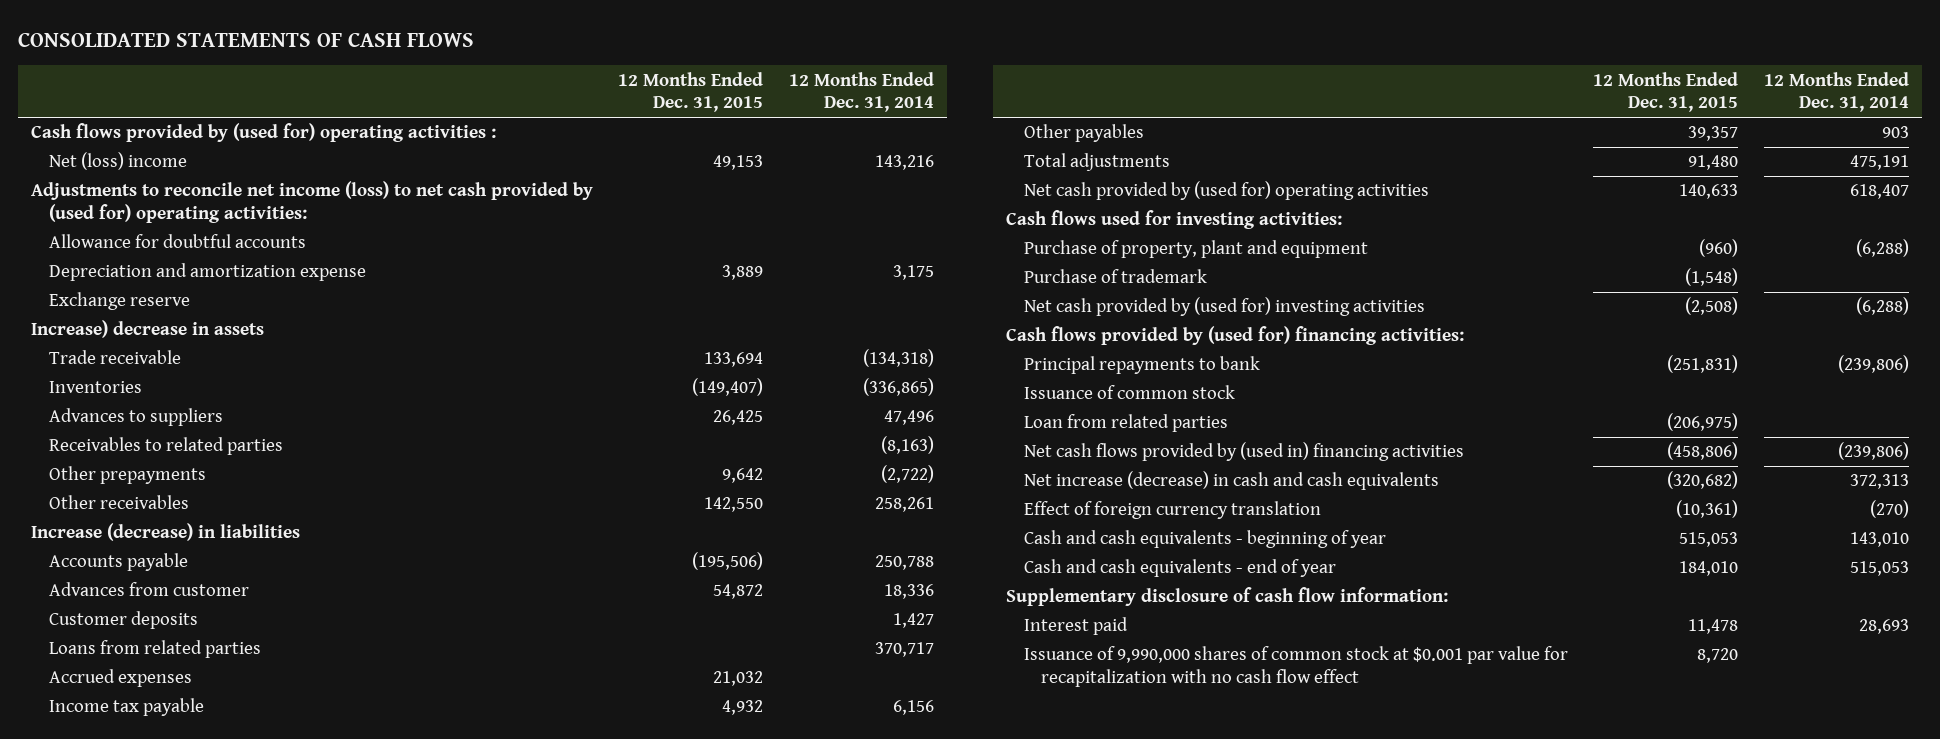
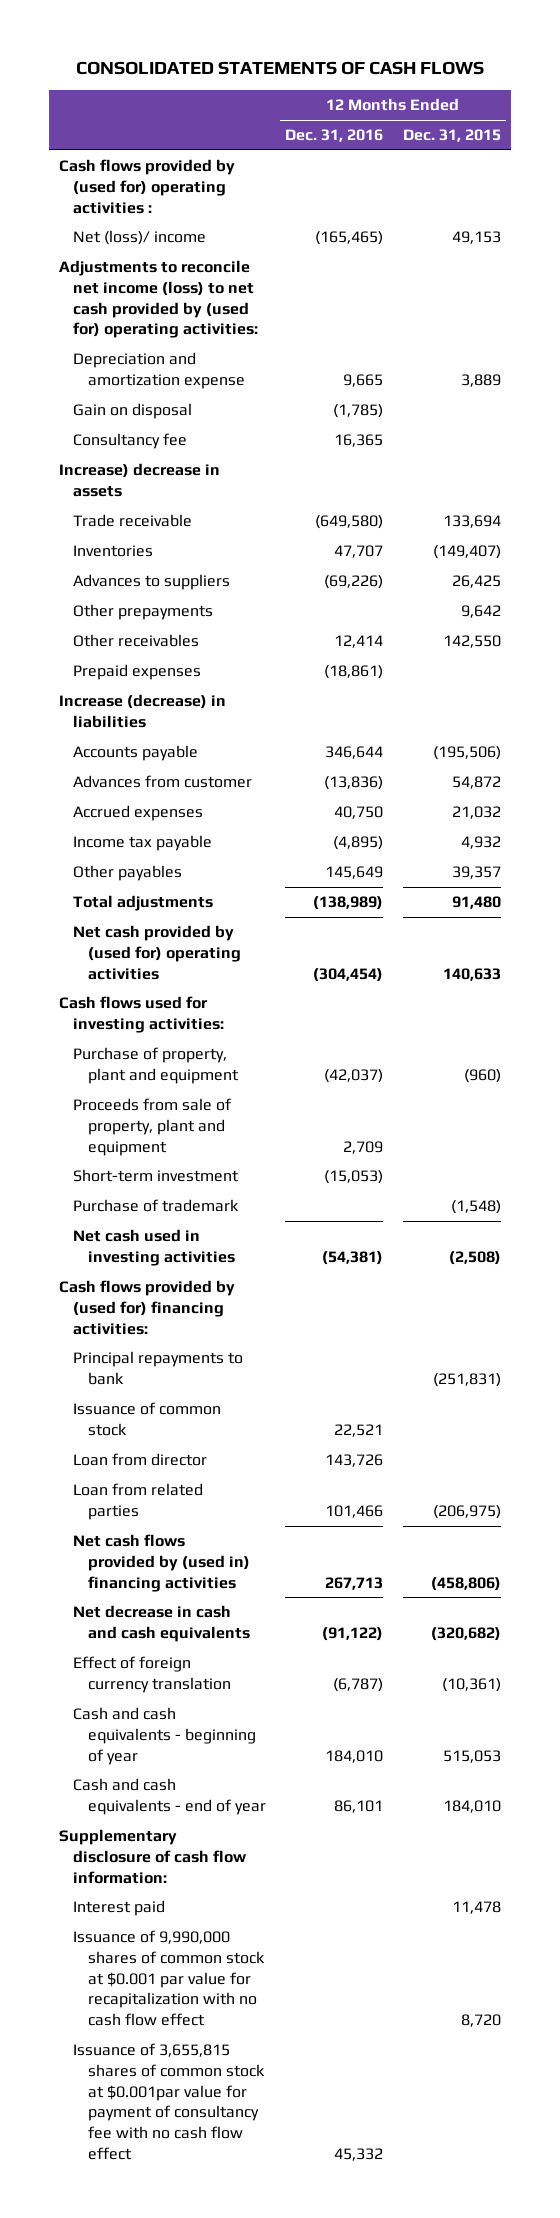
- | 12 Months Ended Dec. 31, 2015 | 12 Months Ended Dec. 31, 2014
+ | 12 Months Ended Dec. 31, 2016 | 12 Months Ended Dec. 31, 2015
- Net (loss) income | 49,153 | 143,216
+ Net (loss)/ income | (165,465) | 49,153
- Allowance for doubtful accounts
- Exchange reserve
+ Gain on disposal | (1,785) |
+ Consultancy fee | 16,365 |
- Receivables to related parties | | (8,163)
+ Prepaid expenses | (18,861) |
- Customer deposits | | 1,427
- Loans from related parties | | 370,717
+ Proceeds from sale of property, plant and equipment | 2,709 |
+ Short-term investment | (15,053) |
- Net cash provided by (used for) investing activities | (2,508) | (6,288)
+ Net cash used in investing activities | (54,381) | (2,508)
+ Loan from director | 143,726 |
- Net increase (decrease) in cash and cash equivalents | (320,682) | 372,313
+ Net decrease in cash and cash equivalents | (91,122) | (320,682)
+ Issuance of 3,655,815 shares of common stock at $0.001par value for payment of consultancy fee with no cash flow effect | 45,332 |

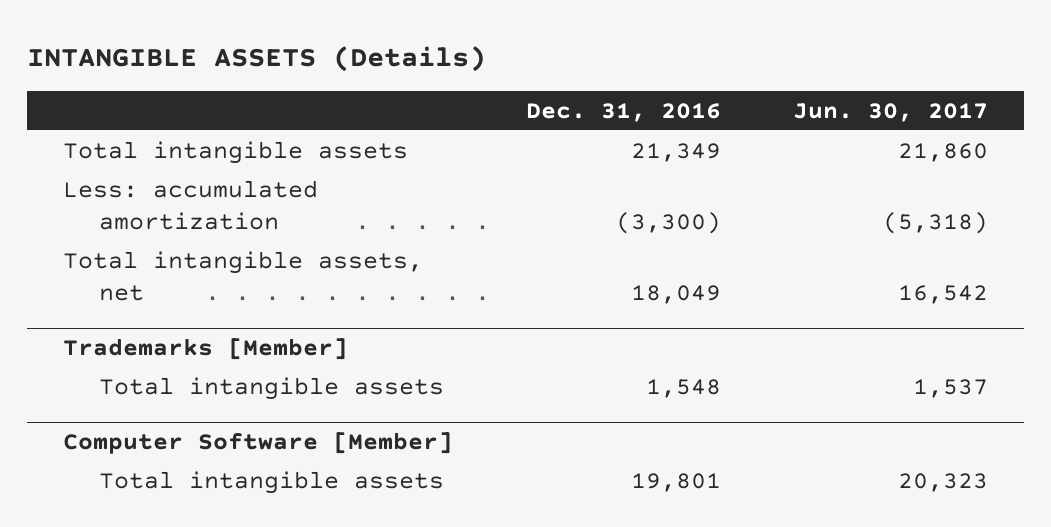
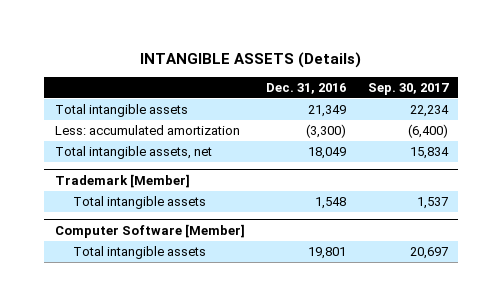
- | Dec. 31, 2016 | Jun. 30, 2017
+ | Dec. 31, 2016 | Sep. 30, 2017
- Trademarks [Member]
+ Trademark [Member]

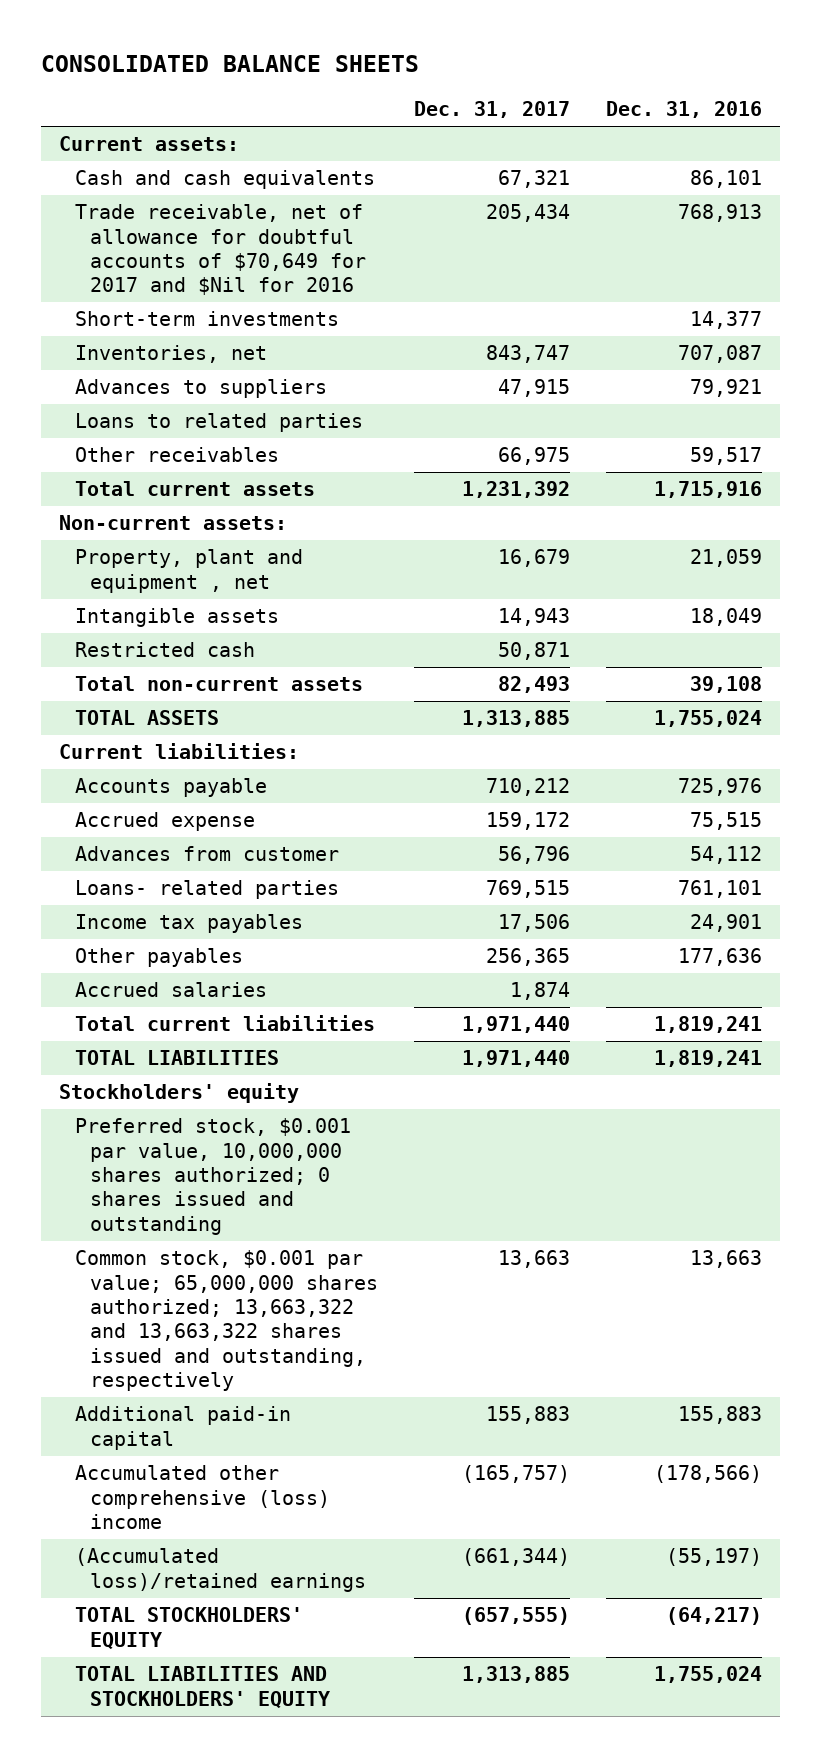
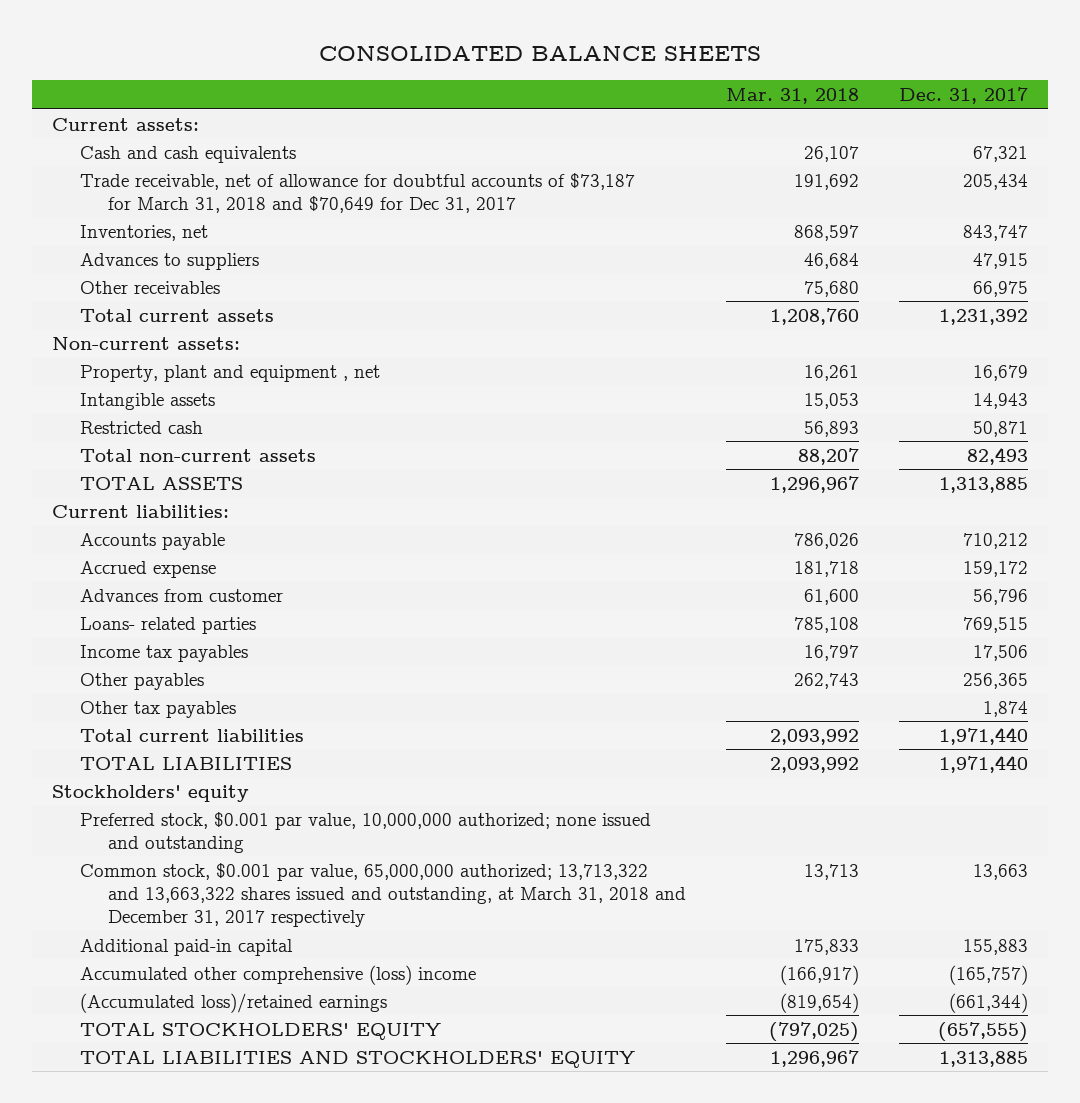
- | Dec. 31, 2017 | Dec. 31, 2016
+ | Mar. 31, 2018 | Dec. 31, 2017
- Trade receivable, net of allowance for doubtful accounts of $70,649 for 2017 and $Nil for 2016 | 205,434 | 768,913
- Short-term investments | | 14,377
+ Trade receivable, net of allowance for doubtful accounts of $73,187 for March 31, 2018 and $70,649 for Dec 31, 2017 | 191,692 | 205,434
- Loans to related parties
- Accrued salaries | 1,874 |
+ Other tax payables | | 1,874
- Preferred stock, $0.001 par value, 10,000,000 shares authorized; 0 shares issued and outstanding
- Common stock, $0.001 par value; 65,000,000 shares authorized; 13,663,322 and 13,663,322 shares issued and outstanding, respectively | 13,663 | 13,663
+ Preferred stock, $0.001 par value, 10,000,000 authorized; none issued and outstanding
+ Common stock, $0.001 par value, 65,000,000 authorized; 13,713,322 and 13,663,322 shares issued and outstanding, at March 31, 2018 and December 31, 2017 respectively | 13,713 | 13,663

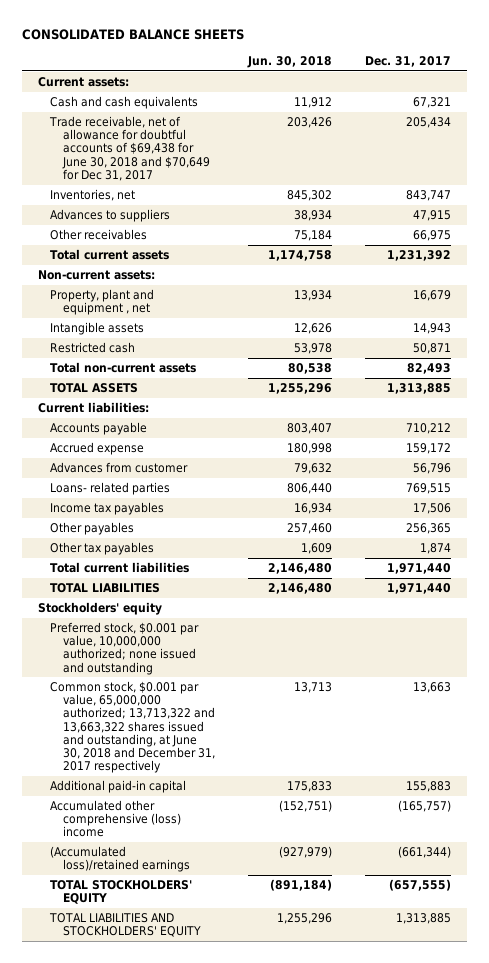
- | Mar. 31, 2018 | Dec. 31, 2017
+ | Jun. 30, 2018 | Dec. 31, 2017
- Trade receivable, net of allowance for doubtful accounts of $73,187 for March 31, 2018 and $70,649 for Dec 31, 2017 | 191,692 | 205,434
+ Trade receivable, net of allowance for doubtful accounts of $69,438 for June 30, 2018 and $70,649 for Dec 31, 2017 | 203,426 | 205,434
- Common stock, $0.001 par value, 65,000,000 authorized; 13,713,322 and 13,663,322 shares issued and outstanding, at March 31, 2018 and December 31, 2017 respectively | 13,713 | 13,663
+ Common stock, $0.001 par value, 65,000,000 authorized; 13,713,322 and 13,663,322 shares issued and outstanding, at June 30, 2018 and December 31, 2017 respectively | 13,713 | 13,663

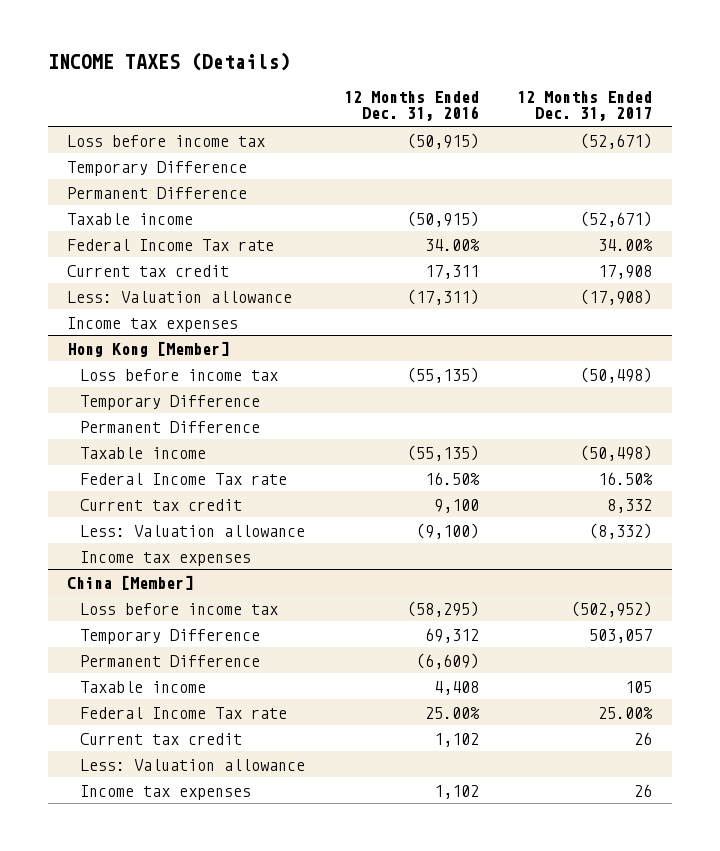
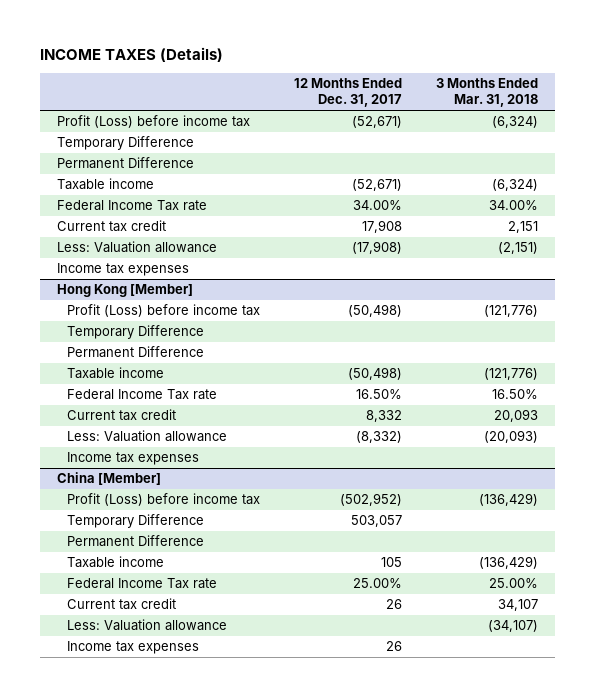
- | 12 Months Ended Dec. 31, 2016 | 12 Months Ended Dec. 31, 2017
+ | 12 Months Ended Dec. 31, 2017 | 3 Months Ended Mar. 31, 2018
- Loss before income tax | (50,915) | (52,671)
+ Profit (Loss) before income tax | (52,671) | (6,324)
@ Hong Kong [Member]
- Loss before income tax | (55,135) | (50,498)
+ Profit (Loss) before income tax | (50,498) | (121,776)
@ China [Member]
- Loss before income tax | (58,295) | (502,952)
+ Profit (Loss) before income tax | (502,952) | (136,429)

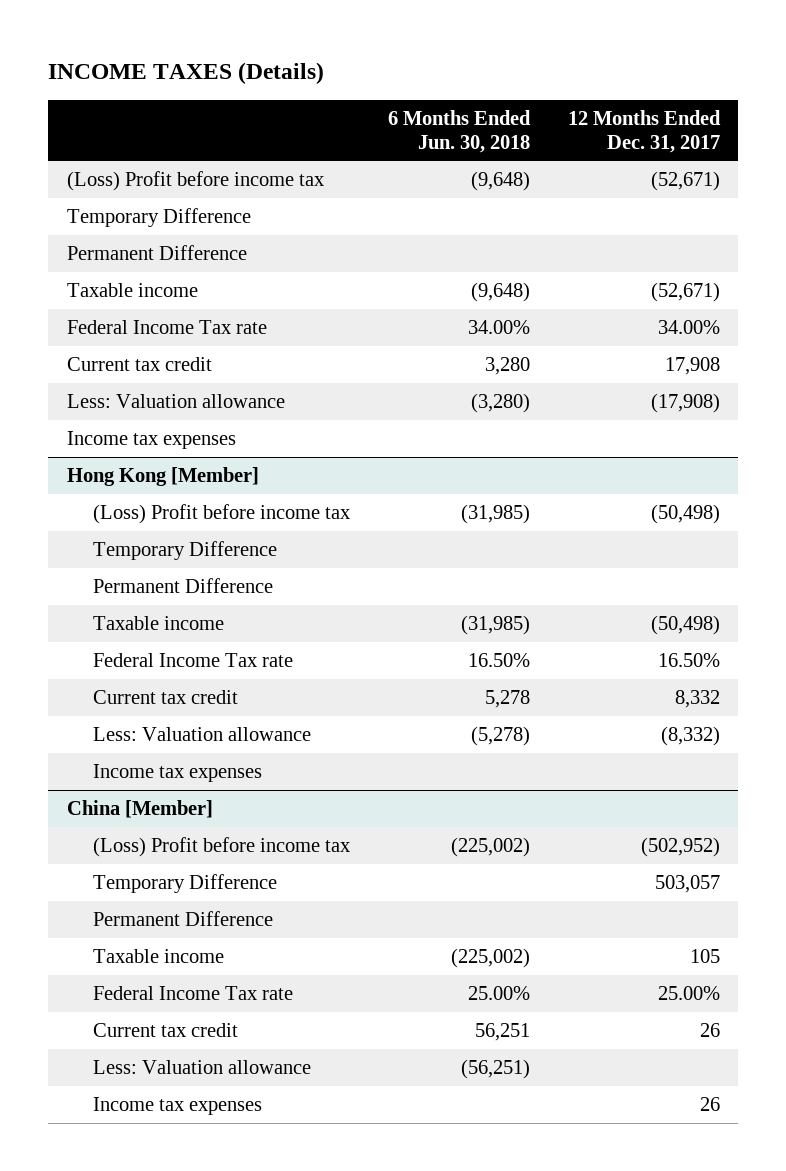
- | 12 Months Ended Dec. 31, 2017 | 3 Months Ended Mar. 31, 2018
+ | 6 Months Ended Jun. 30, 2018 | 12 Months Ended Dec. 31, 2017
- Profit (Loss) before income tax | (52,671) | (6,324)
+ (Loss) Profit before income tax | (9,648) | (52,671)
@ Hong Kong [Member]
- Profit (Loss) before income tax | (50,498) | (121,776)
+ (Loss) Profit before income tax | (31,985) | (50,498)
@ China [Member]
- Profit (Loss) before income tax | (502,952) | (136,429)
+ (Loss) Profit before income tax | (225,002) | (502,952)

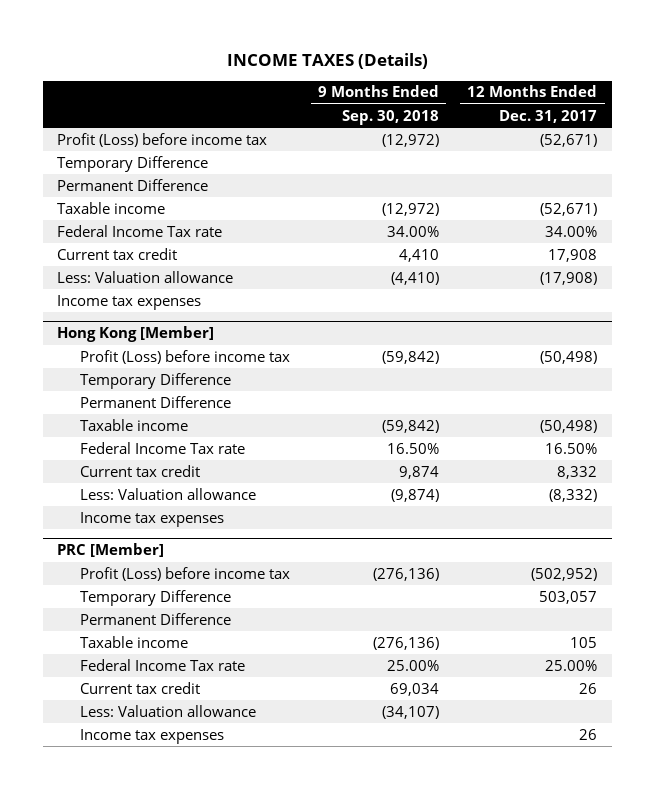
- | 6 Months Ended Jun. 30, 2018 | 12 Months Ended Dec. 31, 2017
+ | 9 Months Ended Sep. 30, 2018 | 12 Months Ended Dec. 31, 2017
- (Loss) Profit before income tax | (9,648) | (52,671)
+ Profit (Loss) before income tax | (12,972) | (52,671)
@ Hong Kong [Member]
- (Loss) Profit before income tax | (31,985) | (50,498)
+ Profit (Loss) before income tax | (59,842) | (50,498)
- China [Member]
- (Loss) Profit before income tax | (225,002) | (502,952)
+ PRC [Member]
+ Profit (Loss) before income tax | (276,136) | (502,952)

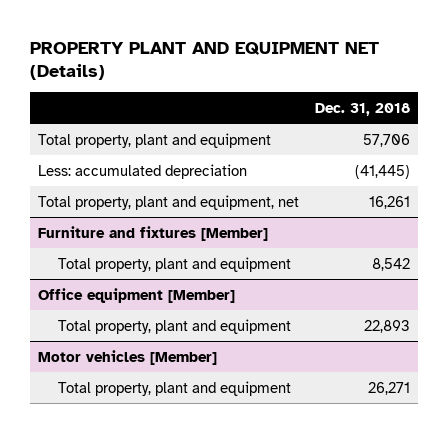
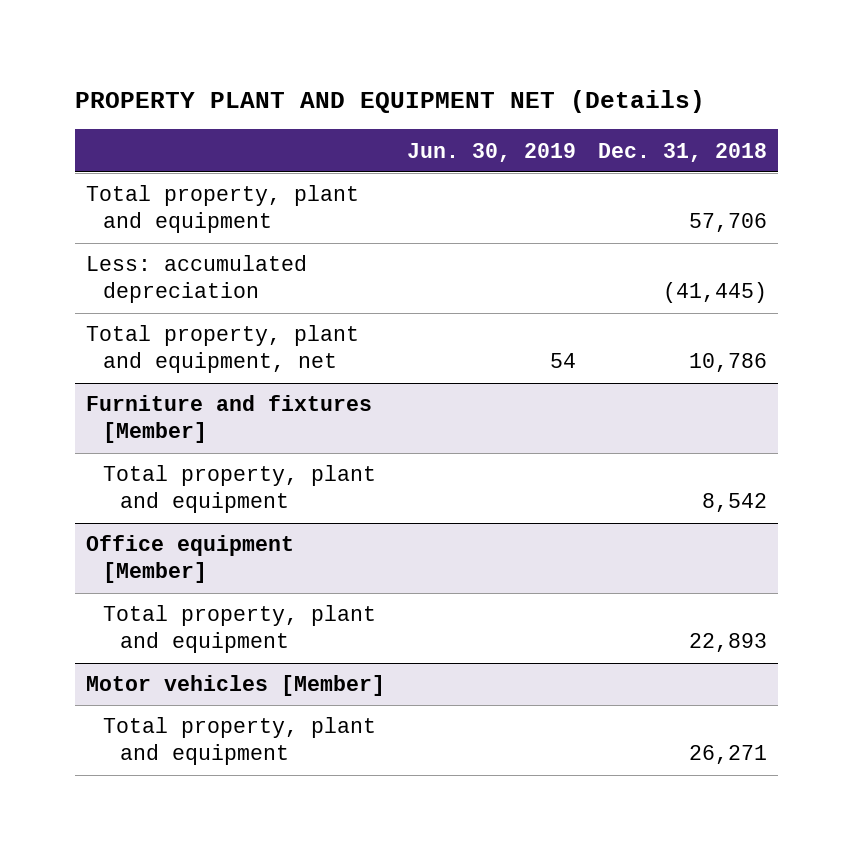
- | Dec. 31, 2018
+ | Jun. 30, 2019 | Dec. 31, 2018
- Total property, plant and equipment, net | 16,261
+ Total property, plant and equipment, net | 54 | 10,786

